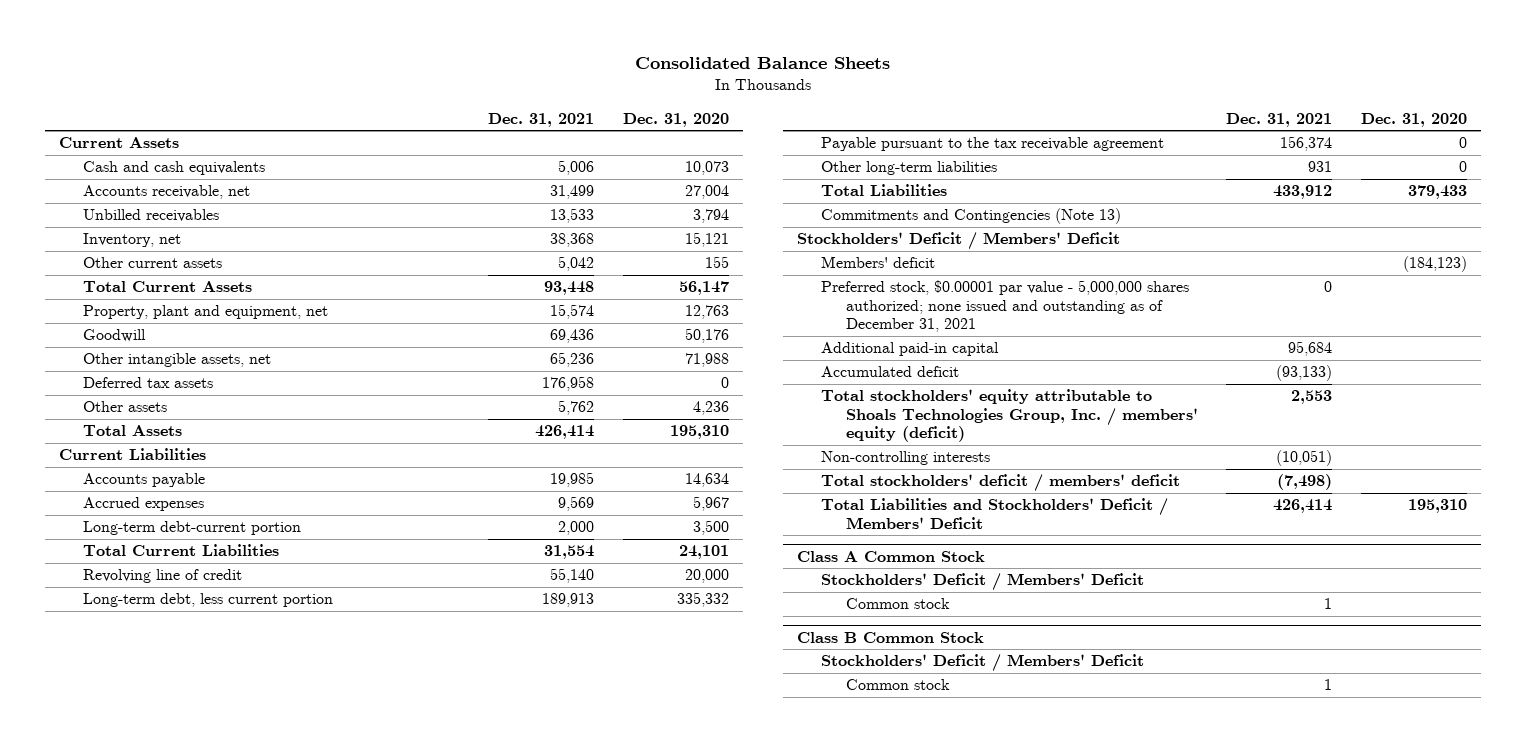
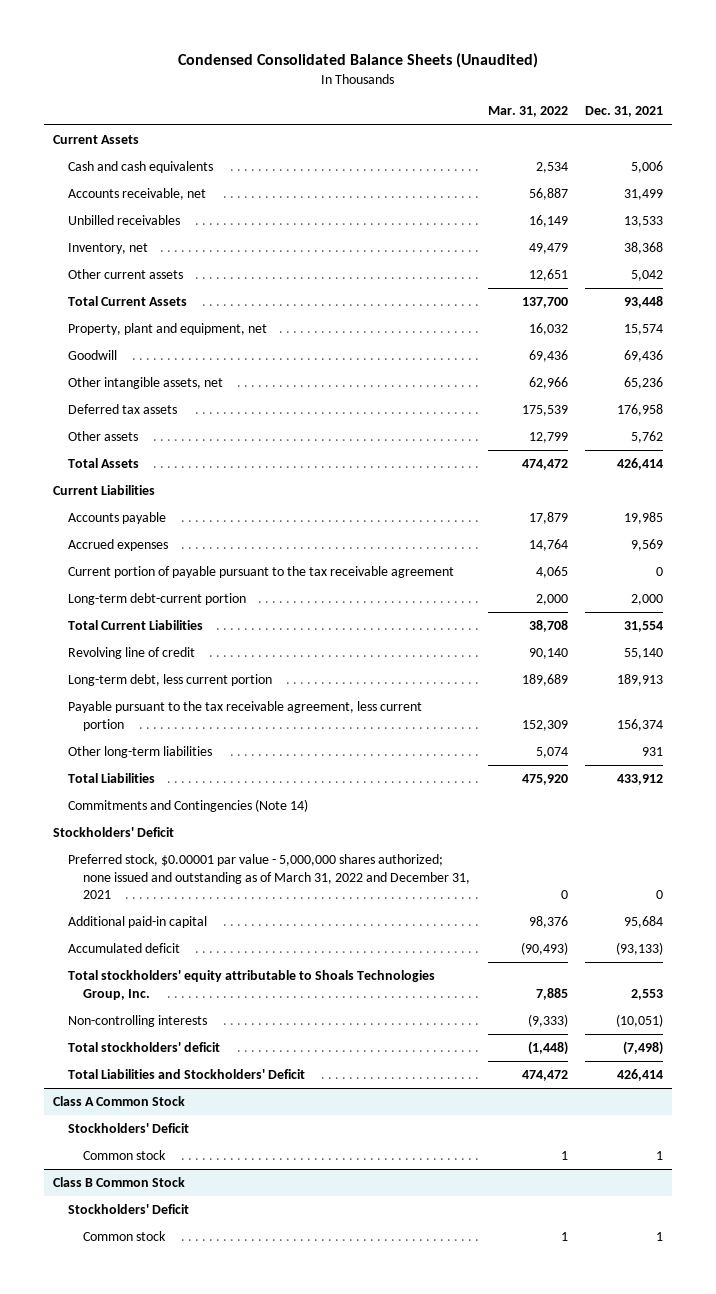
- Consolidated Balance Sheets
+ Condensed Consolidated Balance Sheets (Unaudited)
- | Dec. 31, 2021 | Dec. 31, 2020
+ | Mar. 31, 2022 | Dec. 31, 2021
+ Current portion of payable pursuant to the tax receivable agreement | 4,065 | 0
- Payable pursuant to the tax receivable agreement | 156,374 | 0
+ Payable pursuant to the tax receivable agreement, less current portion | 152,309 | 156,374
- Commitments and Contingencies (Note 13)
- Stockholders' Deficit / Members' Deficit
- Members' deficit | | (184,123)
- Preferred stock, $0.00001 par value - 5,000,000 shares authorized; none issued and outstanding as of December 31, 2021 | 0 |
+ Commitments and Contingencies (Note 14)
+ Stockholders' Deficit
+ Preferred stock, $0.00001 par value - 5,000,000 shares authorized; none issued and outstanding as of March 31, 2022 and December 31, 2021 | 0 | 0
- Total stockholders' equity attributable to Shoals Technologies Group, Inc. / members' equity (deficit) | 2,553 |
+ Total stockholders' equity attributable to Shoals Technologies Group, Inc. | 7,885 | 2,553
- Total stockholders' deficit / members' deficit | (7,498) |
- Total Liabilities and Stockholders' Deficit / Members' Deficit | 426,414 | 195,310
+ Total stockholders' deficit | (1,448) | (7,498)
+ Total Liabilities and Stockholders' Deficit | 474,472 | 426,414
@ Class A Common Stock
- Stockholders' Deficit / Members' Deficit
+ Stockholders' Deficit
@ Class B Common Stock
- Stockholders' Deficit / Members' Deficit
+ Stockholders' Deficit

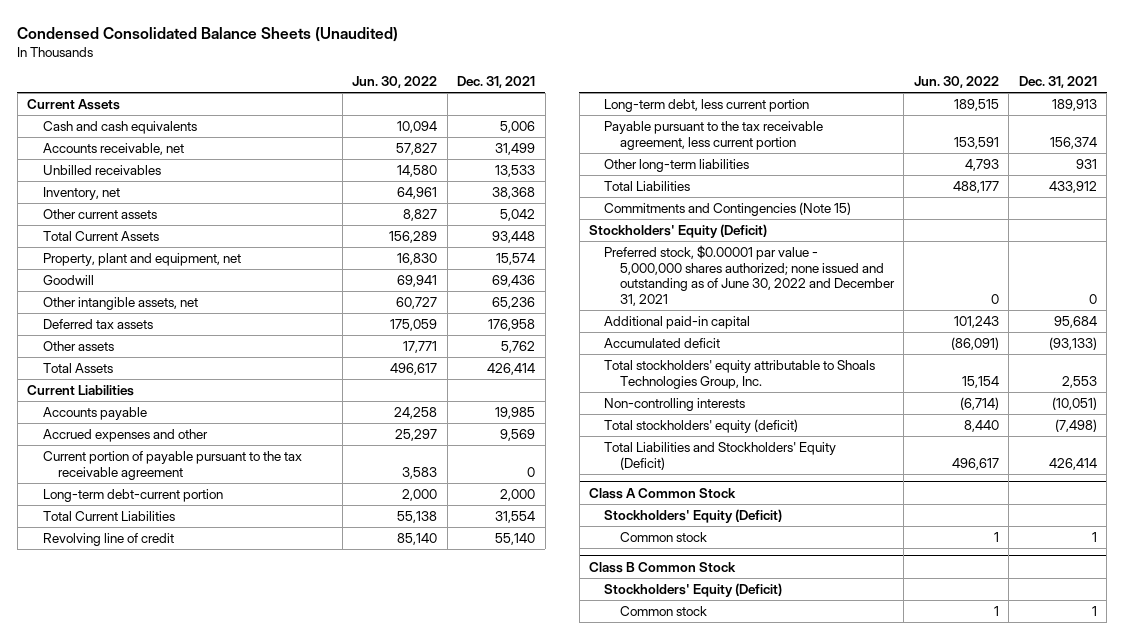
- | Mar. 31, 2022 | Dec. 31, 2021
+ | Jun. 30, 2022 | Dec. 31, 2021
- Accrued expenses | 14,764 | 9,569
+ Accrued expenses and other | 25,297 | 9,569
- Commitments and Contingencies (Note 14)
- Stockholders' Deficit
- Preferred stock, $0.00001 par value - 5,000,000 shares authorized; none issued and outstanding as of March 31, 2022 and December 31, 2021 | 0 | 0
+ Commitments and Contingencies (Note 15)
+ Stockholders' Equity (Deficit)
+ Preferred stock, $0.00001 par value - 5,000,000 shares authorized; none issued and outstanding as of June 30, 2022 and December 31, 2021 | 0 | 0
- Total stockholders' deficit | (1,448) | (7,498)
- Total Liabilities and Stockholders' Deficit | 474,472 | 426,414
+ Total stockholders' equity (deficit) | 8,440 | (7,498)
+ Total Liabilities and Stockholders' Equity (Deficit) | 496,617 | 426,414
@ Class A Common Stock
- Stockholders' Deficit
+ Stockholders' Equity (Deficit)
@ Class B Common Stock
- Stockholders' Deficit
+ Stockholders' Equity (Deficit)

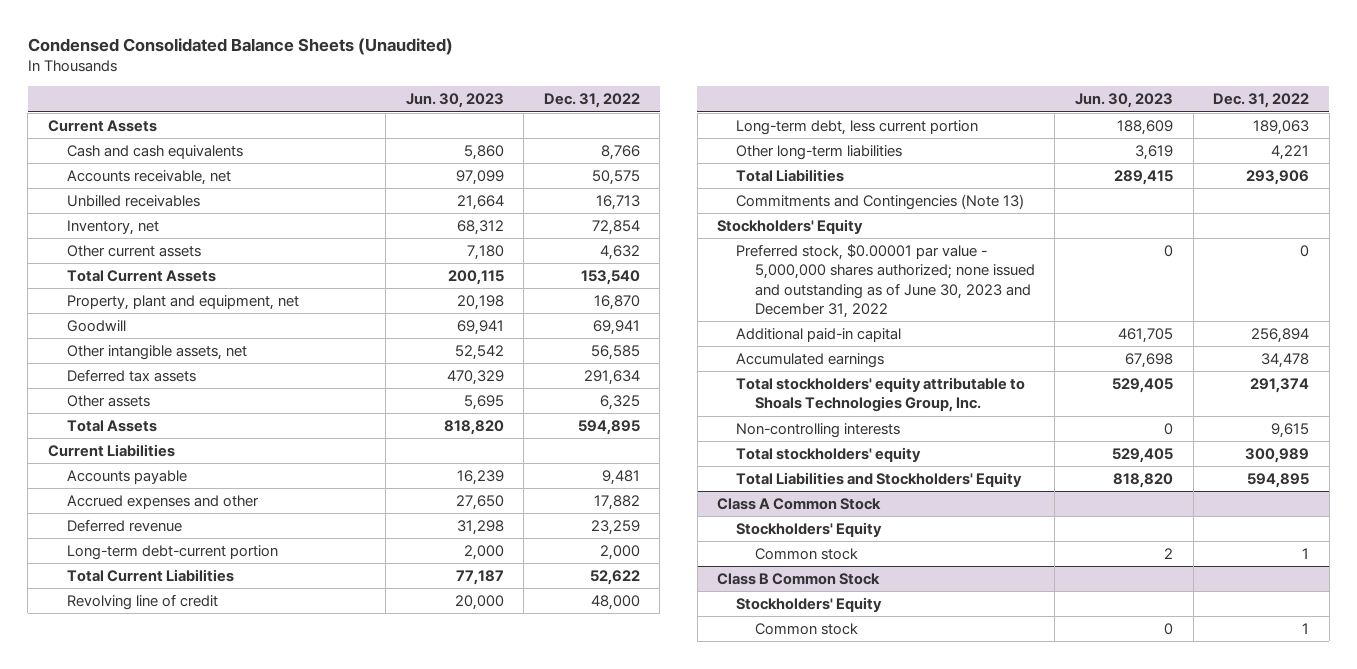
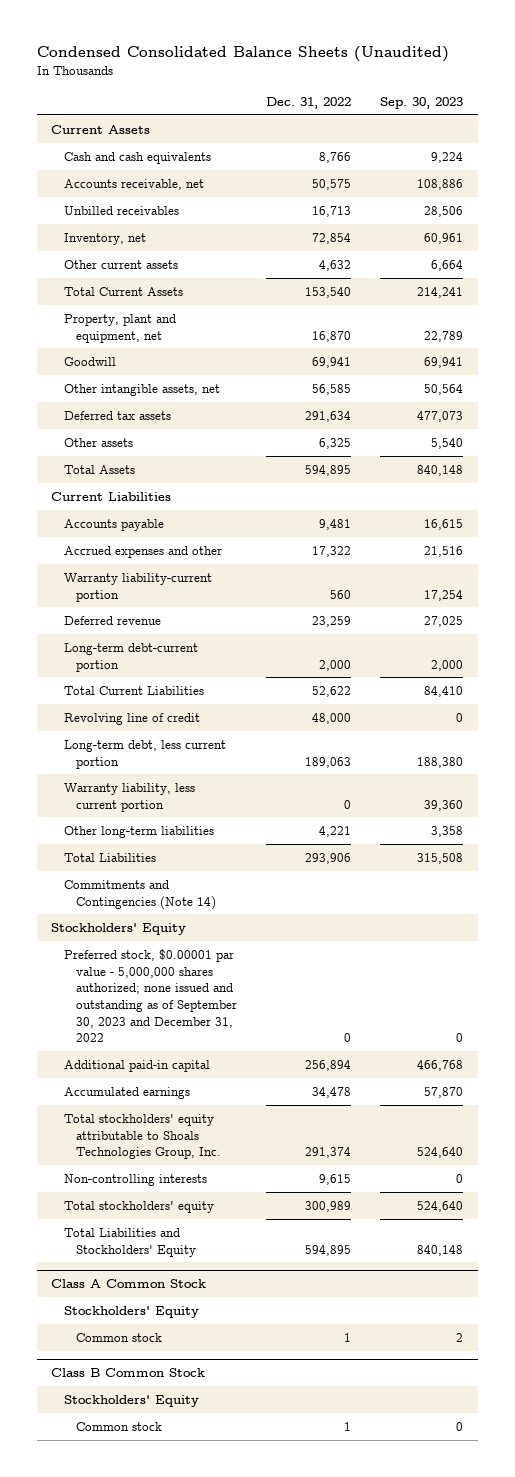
- | Jun. 30, 2023 | Dec. 31, 2022
+ | Dec. 31, 2022 | Sep. 30, 2023
- Accrued expenses and other | 27,650 | 17,882
+ Accrued expenses and other | 17,322 | 21,516
+ Warranty liability-current portion | 560 | 17,254
+ Warranty liability, less current portion | 0 | 39,360
- Commitments and Contingencies (Note 13)
+ Commitments and Contingencies (Note 14)
- Preferred stock, $0.00001 par value - 5,000,000 shares authorized; none issued and outstanding as of June 30, 2023 and December 31, 2022 | 0 | 0
+ Preferred stock, $0.00001 par value - 5,000,000 shares authorized; none issued and outstanding as of September 30, 2023 and December 31, 2022 | 0 | 0

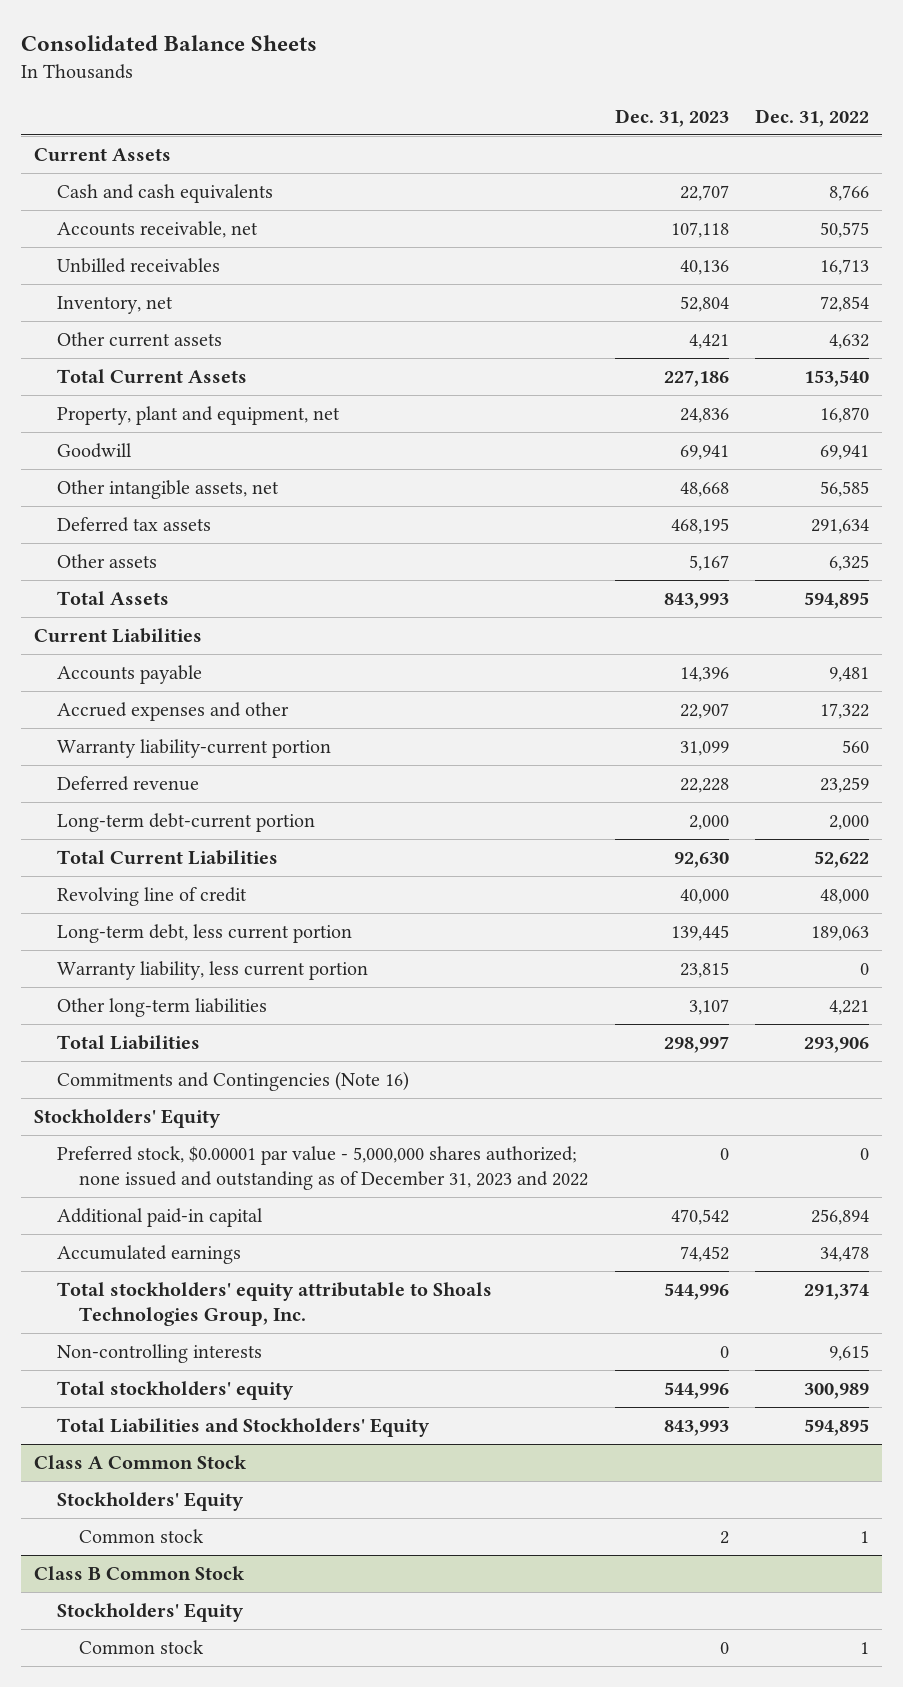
- Condensed Consolidated Balance Sheets (Unaudited)
+ Consolidated Balance Sheets
- | Dec. 31, 2022 | Sep. 30, 2023
+ | Dec. 31, 2023 | Dec. 31, 2022
- Commitments and Contingencies (Note 14)
+ Commitments and Contingencies (Note 16)
- Preferred stock, $0.00001 par value - 5,000,000 shares authorized; none issued and outstanding as of September 30, 2023 and December 31, 2022 | 0 | 0
+ Preferred stock, $0.00001 par value - 5,000,000 shares authorized; none issued and outstanding as of December 31, 2023 and 2022 | 0 | 0

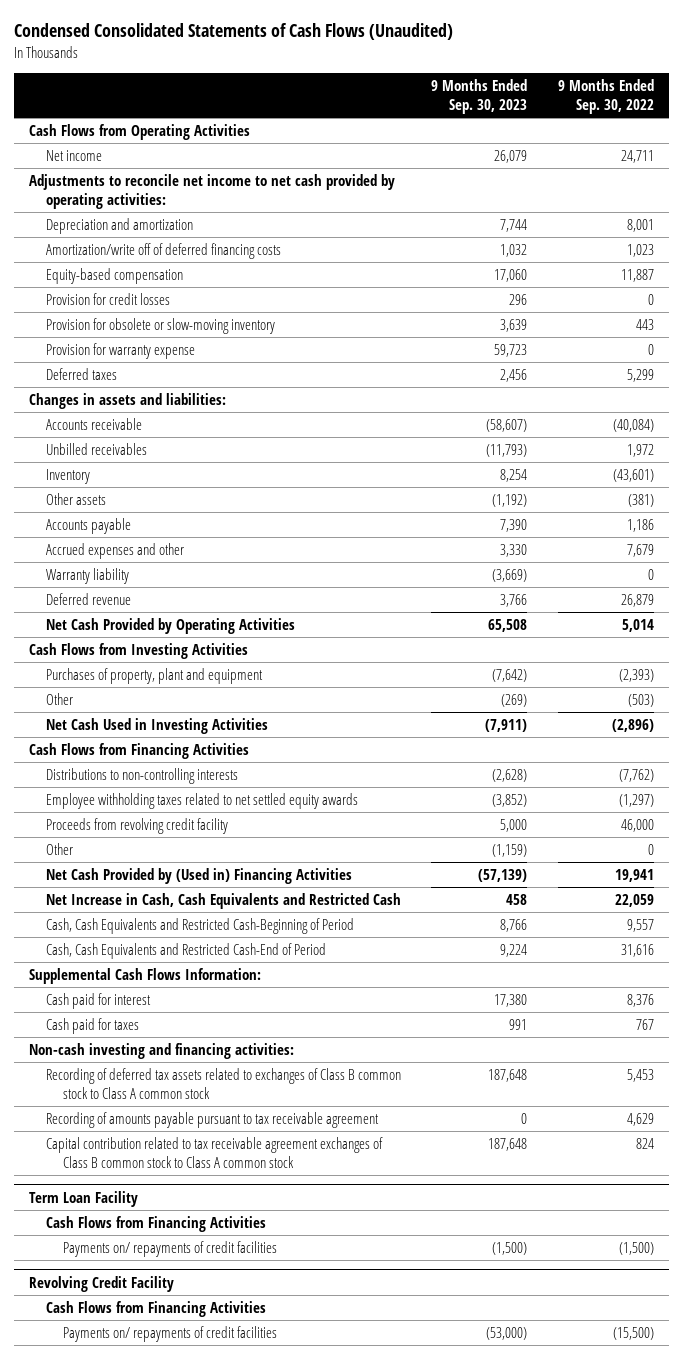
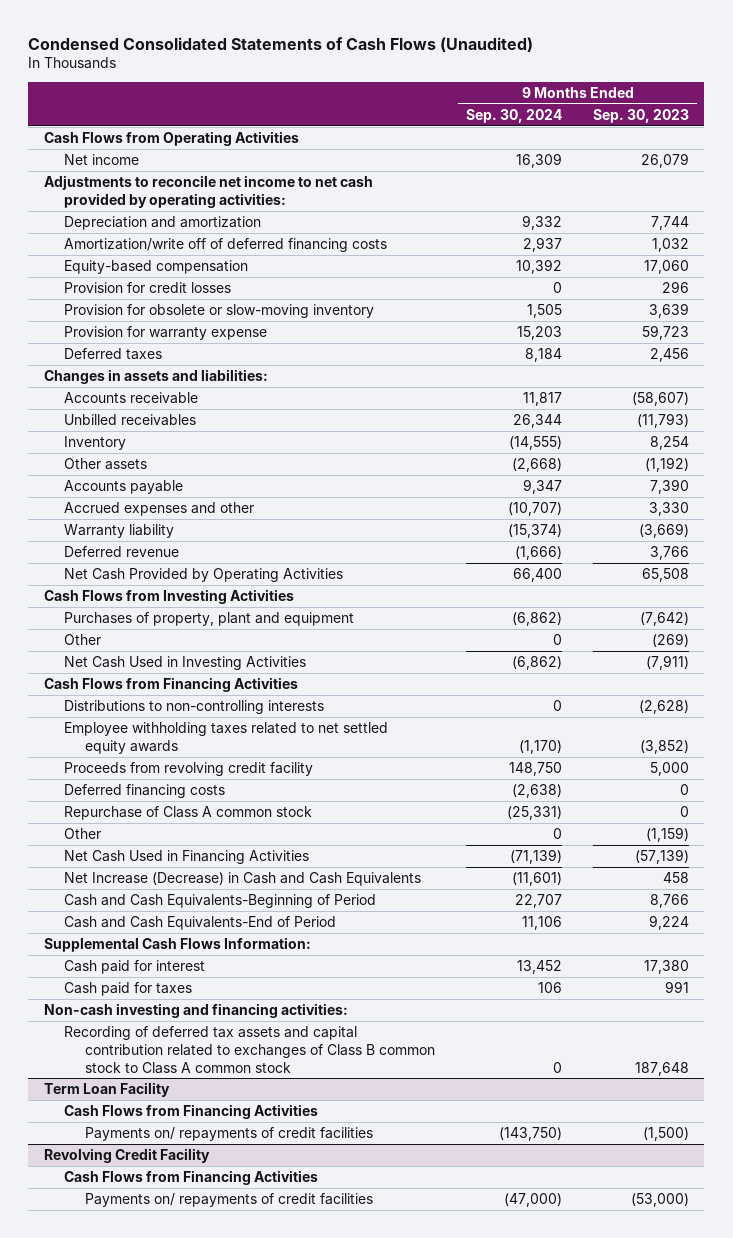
- | 9 Months Ended Sep. 30, 2023 | 9 Months Ended Sep. 30, 2022
+ | 9 Months Ended Sep. 30, 2024 | 9 Months Ended Sep. 30, 2023
+ Deferred financing costs | (2,638) | 0
+ Repurchase of Class A common stock | (25,331) | 0
- Net Cash Provided by (Used in) Financing Activities | (57,139) | 19,941
- Net Increase in Cash, Cash Equivalents and Restricted Cash | 458 | 22,059
- Cash, Cash Equivalents and Restricted Cash-Beginning of Period | 8,766 | 9,557
- Cash, Cash Equivalents and Restricted Cash-End of Period | 9,224 | 31,616
+ Net Cash Used in Financing Activities | (71,139) | (57,139)
+ Net Increase (Decrease) in Cash and Cash Equivalents | (11,601) | 458
+ Cash and Cash Equivalents-Beginning of Period | 22,707 | 8,766
+ Cash and Cash Equivalents-End of Period | 11,106 | 9,224
- Recording of deferred tax assets related to exchanges of Class B common stock to Class A common stock | 187,648 | 5,453
- Recording of amounts payable pursuant to tax receivable agreement | 0 | 4,629
- Capital contribution related to tax receivable agreement exchanges of Class B common stock to Class A common stock | 187,648 | 824
+ Recording of deferred tax assets and capital contribution related to exchanges of Class B common stock to Class A common stock | 0 | 187,648

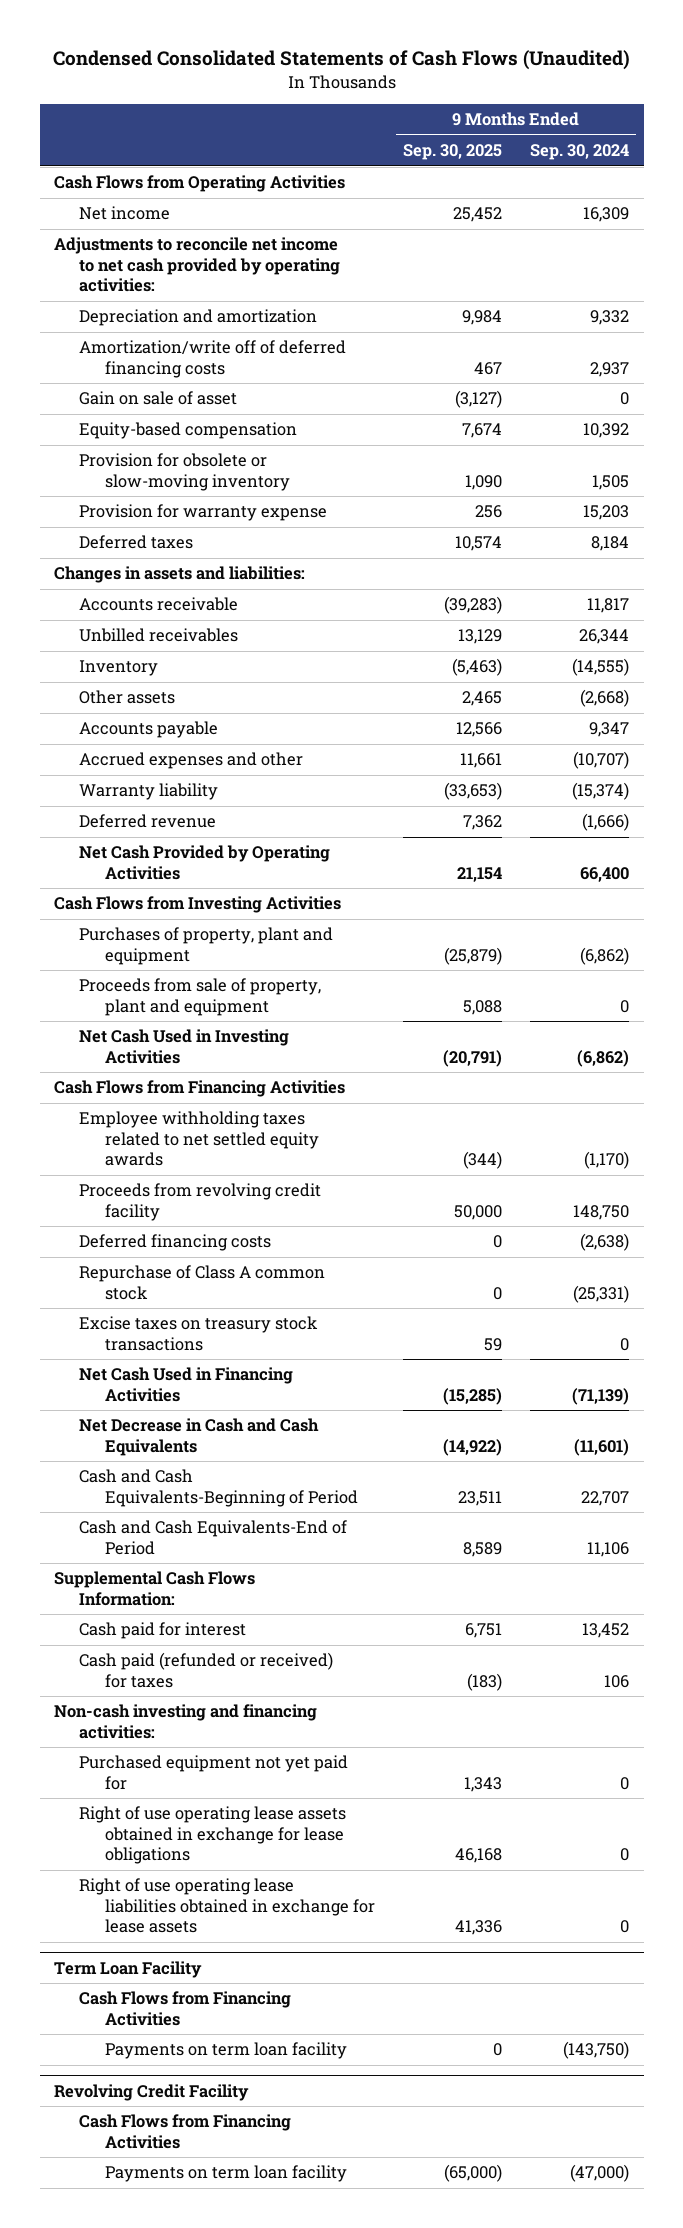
- | 9 Months Ended Sep. 30, 2024 | 9 Months Ended Sep. 30, 2023
+ | 9 Months Ended Sep. 30, 2025 | 9 Months Ended Sep. 30, 2024
+ Gain on sale of asset | (3,127) | 0
- Provision for credit losses | 0 | 296
- Other | 0 | (269)
+ Proceeds from sale of property, plant and equipment | 5,088 | 0
- Distributions to non-controlling interests | 0 | (2,628)
- Other | 0 | (1,159)
+ Excise taxes on treasury stock transactions | 59 | 0
- Net Increase (Decrease) in Cash and Cash Equivalents | (11,601) | 458
+ Net Decrease in Cash and Cash Equivalents | (14,922) | (11,601)
- Cash paid for taxes | 106 | 991
+ Cash paid (refunded or received) for taxes | (183) | 106
- Recording of deferred tax assets and capital contribution related to exchanges of Class B common stock to Class A common stock | 0 | 187,648
+ Purchased equipment not yet paid for | 1,343 | 0
+ Right of use operating lease assets obtained in exchange for lease obligations | 46,168 | 0
+ Right of use operating lease liabilities obtained in exchange for lease assets | 41,336 | 0
@ Term Loan Facility
- Payments on/ repayments of credit facilities | (143,750) | (1,500)
+ Payments on term loan facility | 0 | (143,750)
@ Revolving Credit Facility
- Payments on/ repayments of credit facilities | (47,000) | (53,000)
+ Payments on term loan facility | (65,000) | (47,000)

